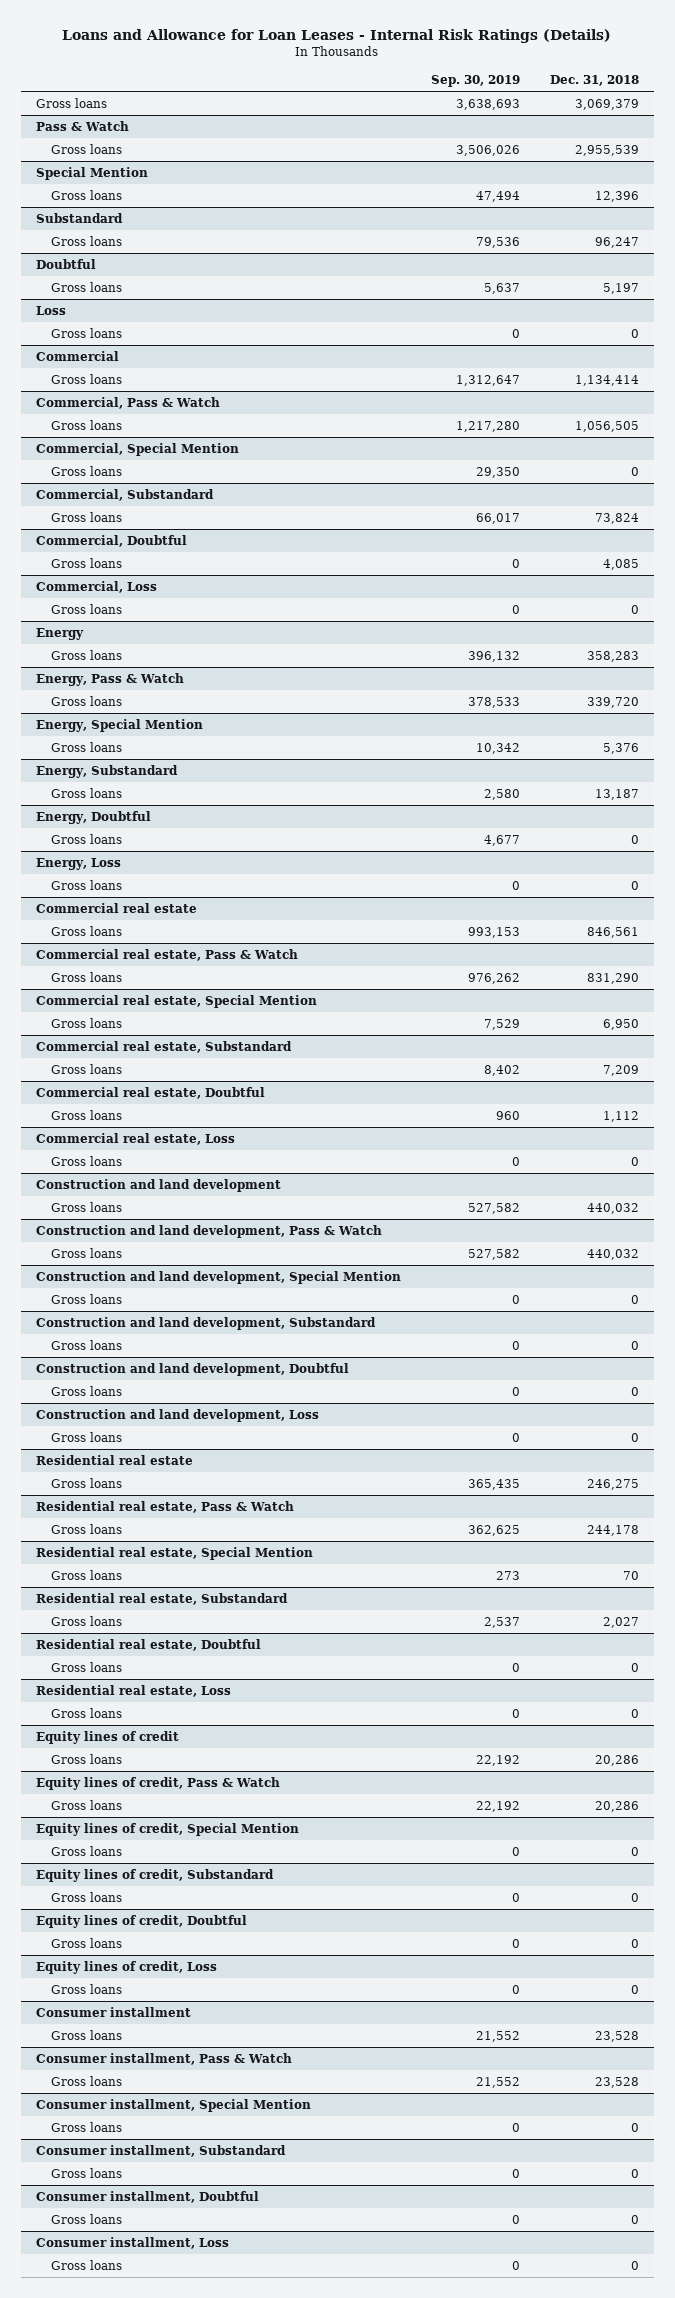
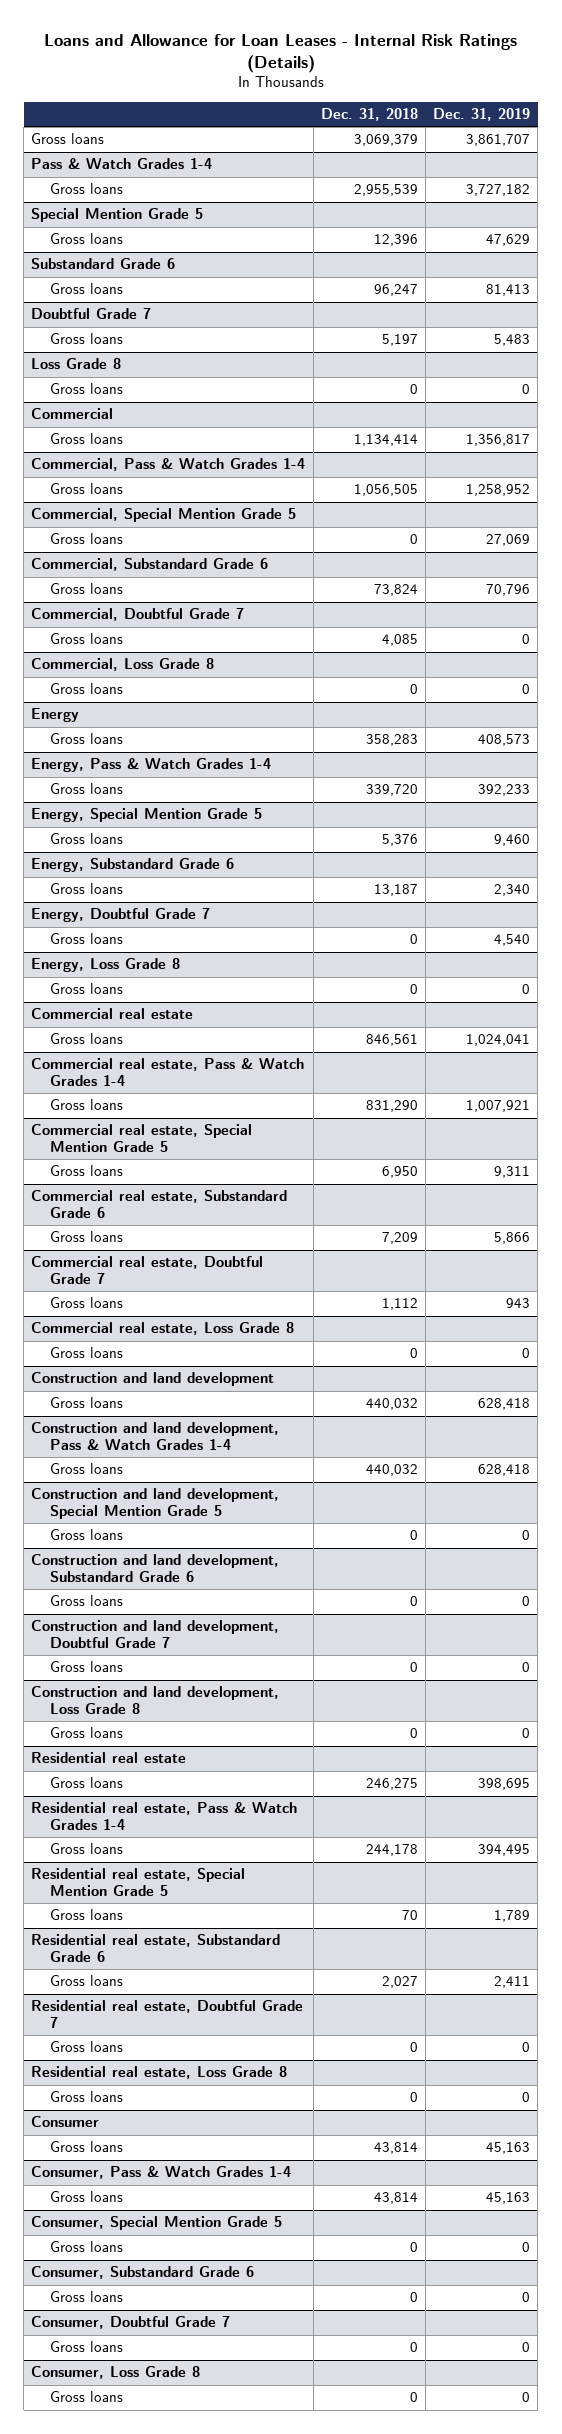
- | Sep. 30, 2019 | Dec. 31, 2018
+ | Dec. 31, 2018 | Dec. 31, 2019
- Pass & Watch
+ Pass & Watch Grades 1-4
- Special Mention
+ Special Mention Grade 5
- Substandard
+ Substandard Grade 6
- Doubtful
+ Doubtful Grade 7
- Loss
+ Loss Grade 8
- Commercial, Pass & Watch
+ Commercial, Pass & Watch Grades 1-4
- Commercial, Special Mention
+ Commercial, Special Mention Grade 5
- Commercial, Substandard
+ Commercial, Substandard Grade 6
- Commercial, Doubtful
+ Commercial, Doubtful Grade 7
- Commercial, Loss
+ Commercial, Loss Grade 8
- Energy, Pass & Watch
+ Energy, Pass & Watch Grades 1-4
- Energy, Special Mention
+ Energy, Special Mention Grade 5
- Energy, Substandard
+ Energy, Substandard Grade 6
- Energy, Doubtful
+ Energy, Doubtful Grade 7
- Energy, Loss
+ Energy, Loss Grade 8
- Commercial real estate, Pass & Watch
+ Commercial real estate, Pass & Watch Grades 1-4
- Commercial real estate, Special Mention
+ Commercial real estate, Special Mention Grade 5
- Commercial real estate, Substandard
+ Commercial real estate, Substandard Grade 6
- Commercial real estate, Doubtful
+ Commercial real estate, Doubtful Grade 7
- Commercial real estate, Loss
+ Commercial real estate, Loss Grade 8
- Construction and land development, Pass & Watch
+ Construction and land development, Pass & Watch Grades 1-4
- Construction and land development, Special Mention
+ Construction and land development, Special Mention Grade 5
- Construction and land development, Substandard
+ Construction and land development, Substandard Grade 6
- Construction and land development, Doubtful
+ Construction and land development, Doubtful Grade 7
- Construction and land development, Loss
+ Construction and land development, Loss Grade 8
- Residential real estate, Pass & Watch
+ Residential real estate, Pass & Watch Grades 1-4
- Residential real estate, Special Mention
+ Residential real estate, Special Mention Grade 5
- Residential real estate, Substandard
+ Residential real estate, Substandard Grade 6
- Residential real estate, Doubtful
- Gross loans | 0 | 0
- Residential real estate, Loss
- Gross loans | 0 | 0
- Equity lines of credit
- Gross loans | 22,192 | 20,286
- Equity lines of credit, Pass & Watch
- Gross loans | 22,192 | 20,286
- Equity lines of credit, Special Mention
- Gross loans | 0 | 0
- Equity lines of credit, Substandard
- Gross loans | 0 | 0
- Equity lines of credit, Doubtful
+ Residential real estate, Doubtful Grade 7
- Equity lines of credit, Loss
+ Residential real estate, Loss Grade 8
- Consumer installment
- Gross loans | 21,552 | 23,528
- Consumer installment, Pass & Watch
- Gross loans | 21,552 | 23,528
- Consumer installment, Special Mention
+ Consumer
+ Gross loans | 43,814 | 45,163
+ Consumer, Pass & Watch Grades 1-4
+ Gross loans | 43,814 | 45,163
+ Consumer, Special Mention Grade 5
- Consumer installment, Substandard
+ Consumer, Substandard Grade 6
- Consumer installment, Doubtful
+ Consumer, Doubtful Grade 7
- Consumer installment, Loss
+ Consumer, Loss Grade 8

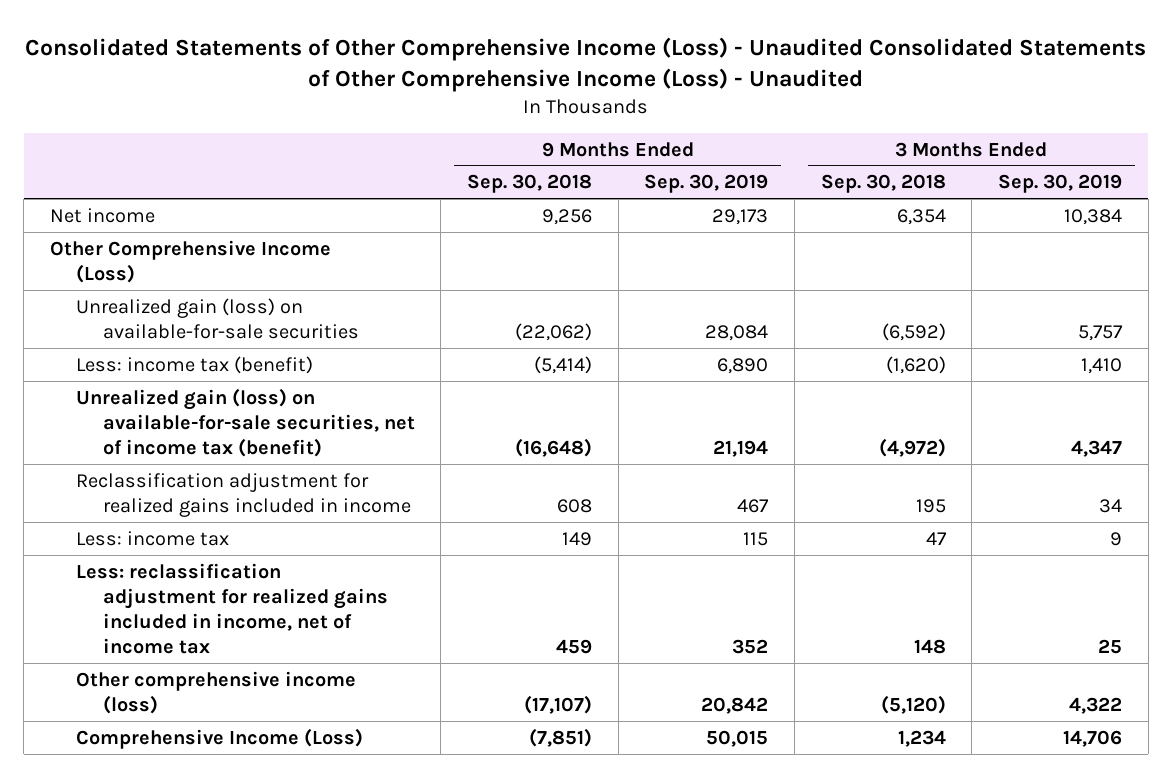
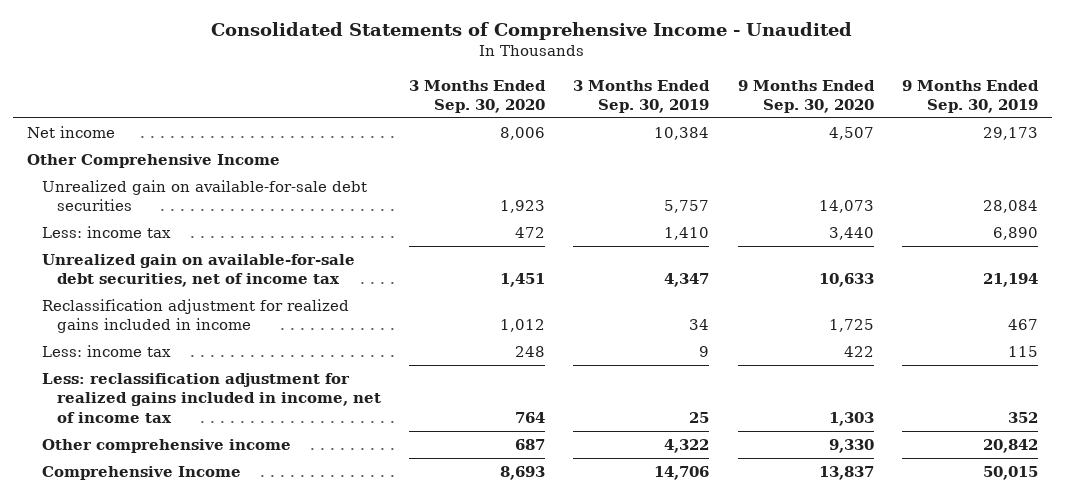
- Consolidated Statements of Other Comprehensive Income (Loss) - Unaudited Consolidated Statements of Other Comprehensive Income (Loss) - Unaudited
+ Consolidated Statements of Comprehensive Income - Unaudited
- | 9 Months Ended Sep. 30, 2018 | 9 Months Ended Sep. 30, 2019 | 3 Months Ended Sep. 30, 2018 | 3 Months Ended Sep. 30, 2019
+ | 3 Months Ended Sep. 30, 2020 | 3 Months Ended Sep. 30, 2019 | 9 Months Ended Sep. 30, 2020 | 9 Months Ended Sep. 30, 2019
- Other Comprehensive Income (Loss)
- Unrealized gain (loss) on available-for-sale securities | (22,062) | 28,084 | (6,592) | 5,757
- Less: income tax (benefit) | (5,414) | 6,890 | (1,620) | 1,410
- Unrealized gain (loss) on available-for-sale securities, net of income tax (benefit) | (16,648) | 21,194 | (4,972) | 4,347
+ Other Comprehensive Income
+ Unrealized gain on available-for-sale debt securities | 1,923 | 5,757 | 14,073 | 28,084
+ Less: income tax | 472 | 1,410 | 3,440 | 6,890
+ Unrealized gain on available-for-sale debt securities, net of income tax | 1,451 | 4,347 | 10,633 | 21,194
- Other comprehensive income (loss) | (17,107) | 20,842 | (5,120) | 4,322
- Comprehensive Income (Loss) | (7,851) | 50,015 | 1,234 | 14,706
+ Other comprehensive income | 687 | 4,322 | 9,330 | 20,842
+ Comprehensive Income | 8,693 | 14,706 | 13,837 | 50,015

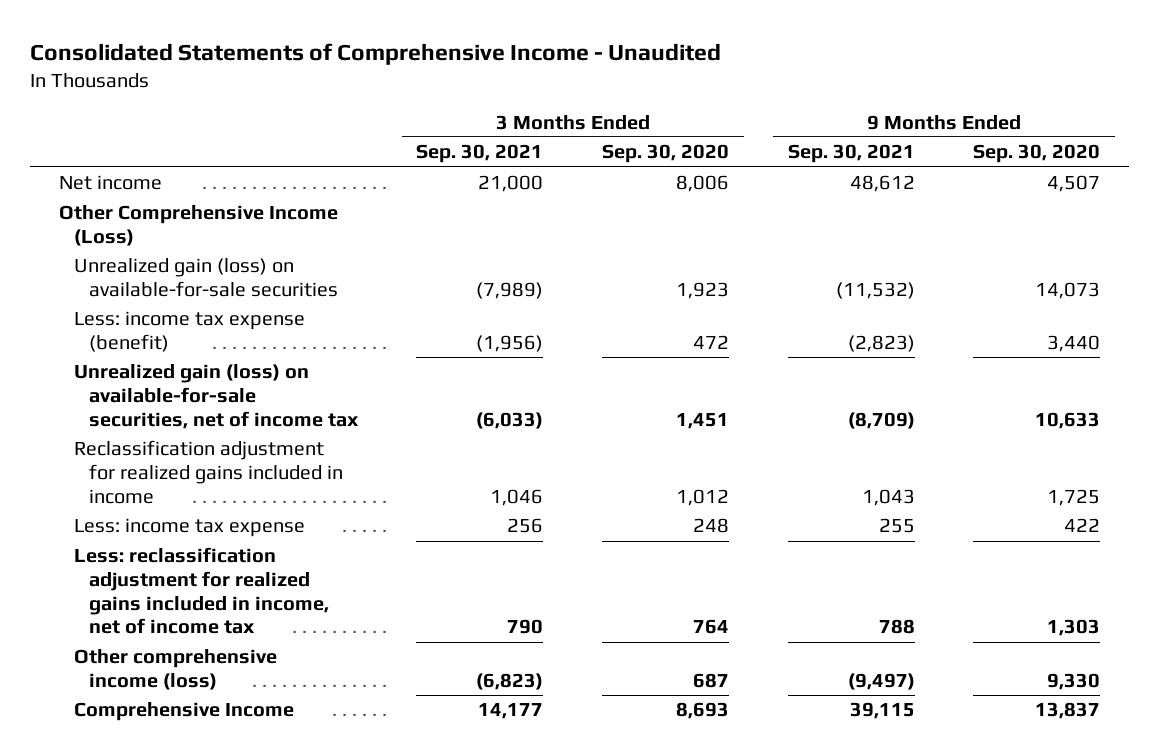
- | 3 Months Ended Sep. 30, 2020 | 3 Months Ended Sep. 30, 2019 | 9 Months Ended Sep. 30, 2020 | 9 Months Ended Sep. 30, 2019
+ | 3 Months Ended Sep. 30, 2021 | 3 Months Ended Sep. 30, 2020 | 9 Months Ended Sep. 30, 2021 | 9 Months Ended Sep. 30, 2020
- Other Comprehensive Income
- Unrealized gain on available-for-sale debt securities | 1,923 | 5,757 | 14,073 | 28,084
- Less: income tax | 472 | 1,410 | 3,440 | 6,890
- Unrealized gain on available-for-sale debt securities, net of income tax | 1,451 | 4,347 | 10,633 | 21,194
+ Other Comprehensive Income (Loss)
+ Unrealized gain (loss) on available-for-sale securities | (7,989) | 1,923 | (11,532) | 14,073
+ Less: income tax expense (benefit) | (1,956) | 472 | (2,823) | 3,440
+ Unrealized gain (loss) on available-for-sale securities, net of income tax | (6,033) | 1,451 | (8,709) | 10,633
- Less: income tax | 248 | 9 | 422 | 115
+ Less: income tax expense | 256 | 248 | 255 | 422
- Other comprehensive income | 687 | 4,322 | 9,330 | 20,842
+ Other comprehensive income (loss) | (6,823) | 687 | (9,497) | 9,330

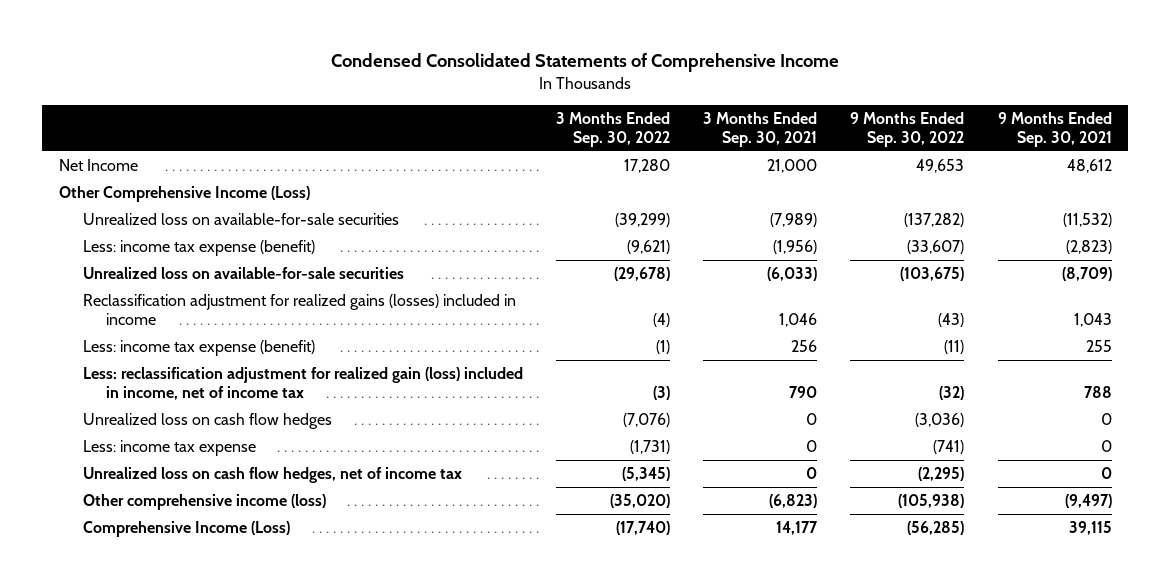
- Consolidated Statements of Comprehensive Income - Unaudited
+ Condensed Consolidated Statements of Comprehensive Income
- | 3 Months Ended Sep. 30, 2021 | 3 Months Ended Sep. 30, 2020 | 9 Months Ended Sep. 30, 2021 | 9 Months Ended Sep. 30, 2020
+ | 3 Months Ended Sep. 30, 2022 | 3 Months Ended Sep. 30, 2021 | 9 Months Ended Sep. 30, 2022 | 9 Months Ended Sep. 30, 2021
- Net income | 21,000 | 8,006 | 48,612 | 4,507
+ Net Income | 17,280 | 21,000 | 49,653 | 48,612
- Unrealized gain (loss) on available-for-sale securities | (7,989) | 1,923 | (11,532) | 14,073
+ Unrealized loss on available-for-sale securities | (39,299) | (7,989) | (137,282) | (11,532)
- Unrealized gain (loss) on available-for-sale securities, net of income tax | (6,033) | 1,451 | (8,709) | 10,633
- Reclassification adjustment for realized gains included in income | 1,046 | 1,012 | 1,043 | 1,725
- Less: income tax expense | 256 | 248 | 255 | 422
- Less: reclassification adjustment for realized gains included in income, net of income tax | 790 | 764 | 788 | 1,303
+ Unrealized loss on available-for-sale securities | (29,678) | (6,033) | (103,675) | (8,709)
+ Reclassification adjustment for realized gains (losses) included in income | (4) | 1,046 | (43) | 1,043
+ Less: income tax expense (benefit) | (1) | 256 | (11) | 255
+ Less: reclassification adjustment for realized gain (loss) included in income, net of income tax | (3) | 790 | (32) | 788
+ Unrealized loss on cash flow hedges | (7,076) | 0 | (3,036) | 0
+ Less: income tax expense | (1,731) | 0 | (741) | 0
+ Unrealized loss on cash flow hedges, net of income tax | (5,345) | 0 | (2,295) | 0
- Comprehensive Income | 14,177 | 8,693 | 39,115 | 13,837
+ Comprehensive Income (Loss) | (17,740) | 14,177 | (56,285) | 39,115

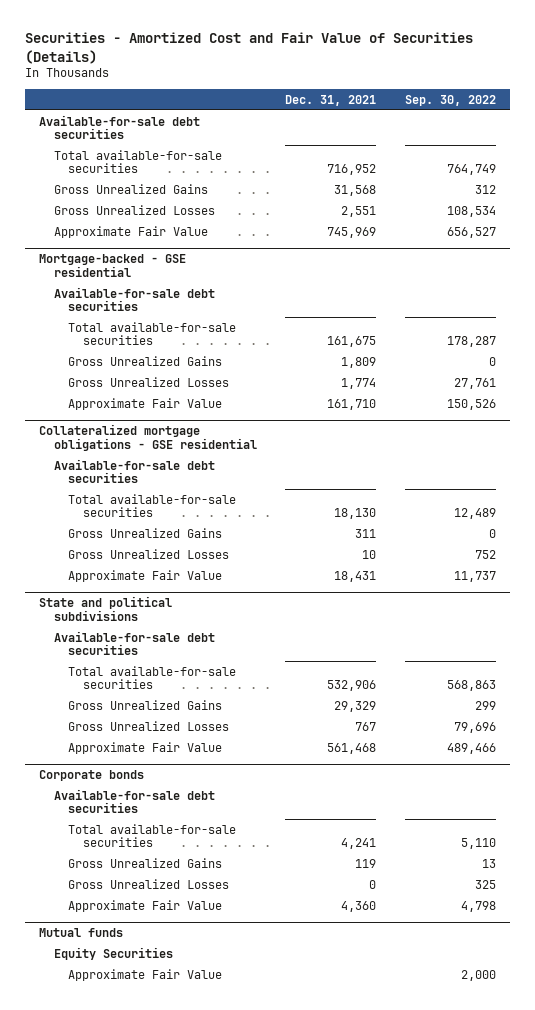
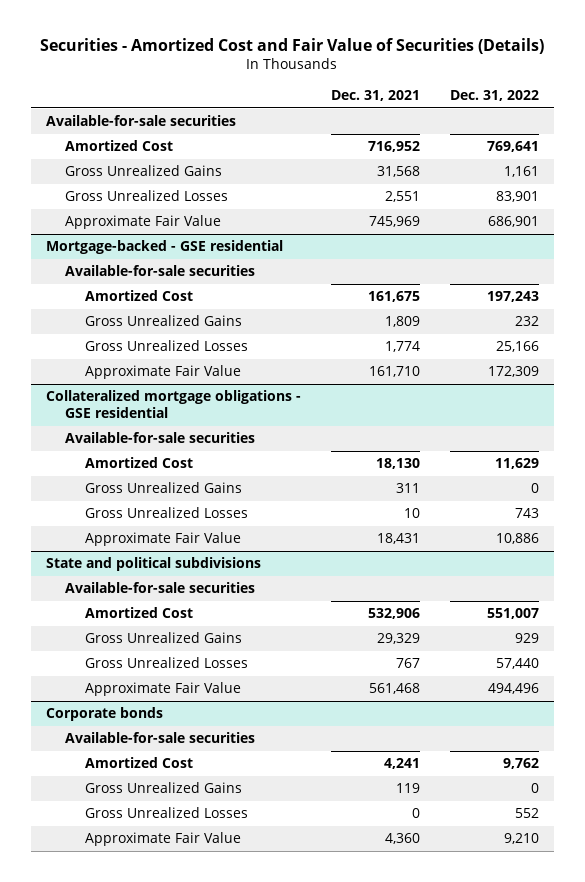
- | Dec. 31, 2021 | Sep. 30, 2022
+ | Dec. 31, 2021 | Dec. 31, 2022
- Available-for-sale debt securities
- Total available-for-sale securities | 716,952 | 764,749
+ Available-for-sale securities
+ Amortized Cost | 716,952 | 769,641
@ Mortgage-backed - GSE residential
- Available-for-sale debt securities
- Total available-for-sale securities | 161,675 | 178,287
+ Available-for-sale securities
+ Amortized Cost | 161,675 | 197,243
@ Collateralized mortgage obligations - GSE residential
- Available-for-sale debt securities
- Total available-for-sale securities | 18,130 | 12,489
+ Available-for-sale securities
+ Amortized Cost | 18,130 | 11,629
@ State and political subdivisions
- Available-for-sale debt securities
- Total available-for-sale securities | 532,906 | 568,863
+ Available-for-sale securities
+ Amortized Cost | 532,906 | 551,007
@ Corporate bonds
- Available-for-sale debt securities
- Total available-for-sale securities | 4,241 | 5,110
+ Available-for-sale securities
+ Amortized Cost | 4,241 | 9,762
- Mutual funds
- Equity Securities
- Approximate Fair Value | | 2,000

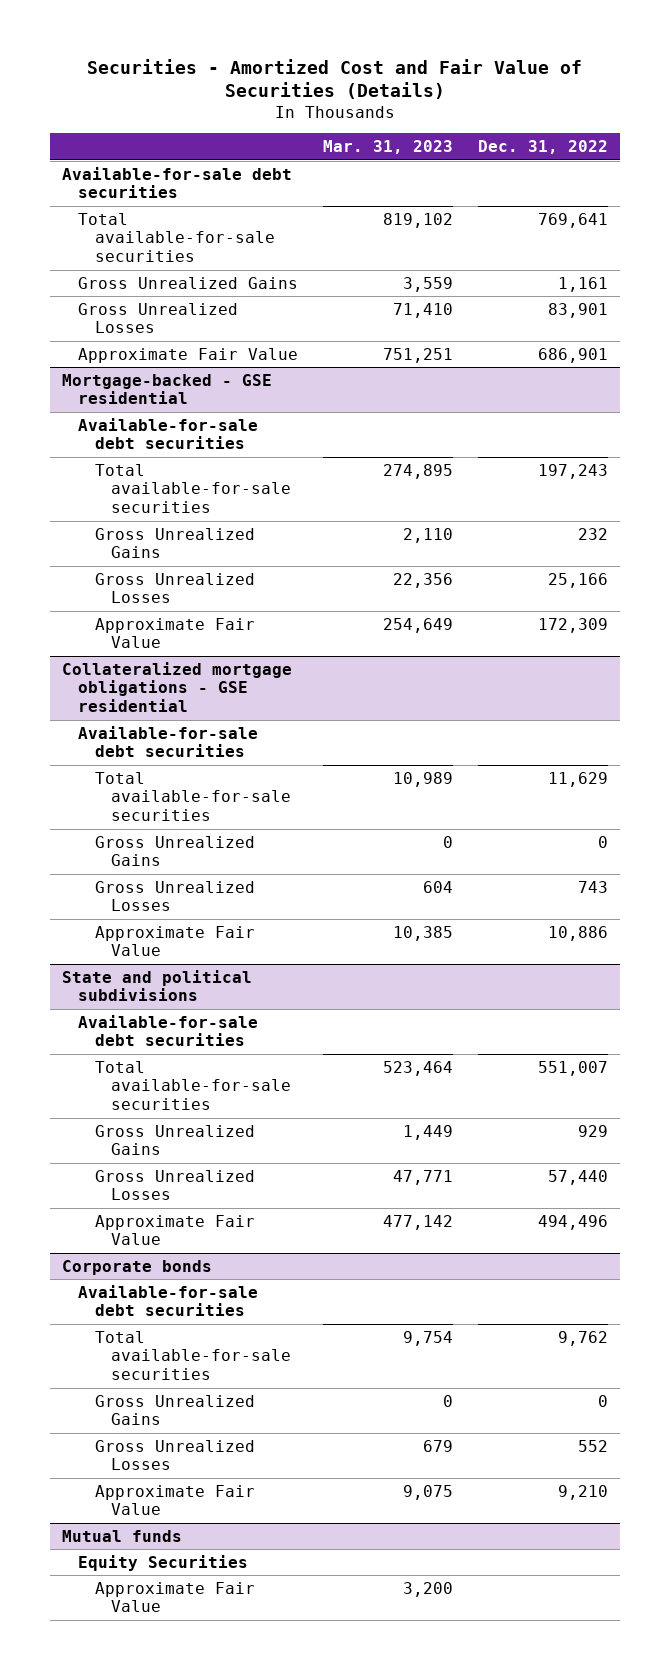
- | Dec. 31, 2021 | Dec. 31, 2022
+ | Mar. 31, 2023 | Dec. 31, 2022
- Available-for-sale securities
- Amortized Cost | 716,952 | 769,641
+ Available-for-sale debt securities
+ Total available-for-sale securities | 819,102 | 769,641
@ Mortgage-backed - GSE residential
- Available-for-sale securities
- Amortized Cost | 161,675 | 197,243
+ Available-for-sale debt securities
+ Total available-for-sale securities | 274,895 | 197,243
@ Collateralized mortgage obligations - GSE residential
- Available-for-sale securities
- Amortized Cost | 18,130 | 11,629
+ Available-for-sale debt securities
+ Total available-for-sale securities | 10,989 | 11,629
@ State and political subdivisions
- Available-for-sale securities
- Amortized Cost | 532,906 | 551,007
+ Available-for-sale debt securities
+ Total available-for-sale securities | 523,464 | 551,007
@ Corporate bonds
- Available-for-sale securities
- Amortized Cost | 4,241 | 9,762
+ Available-for-sale debt securities
+ Total available-for-sale securities | 9,754 | 9,762
+ Mutual funds
+ Equity Securities
+ Approximate Fair Value | 3,200 |

